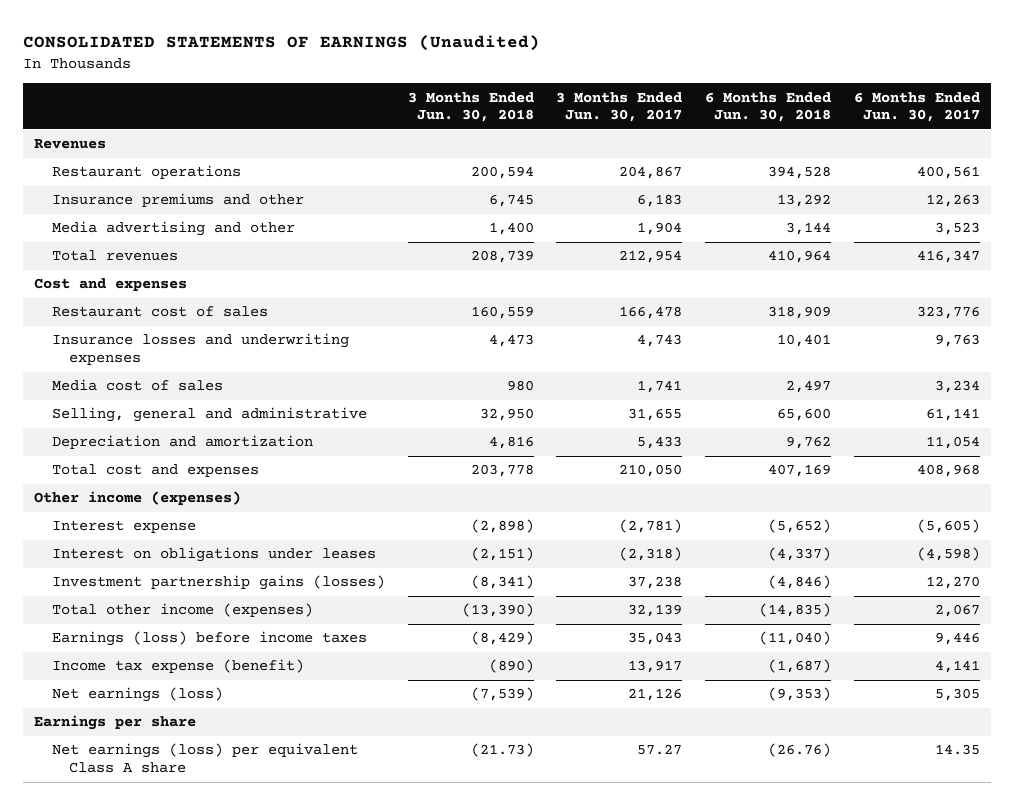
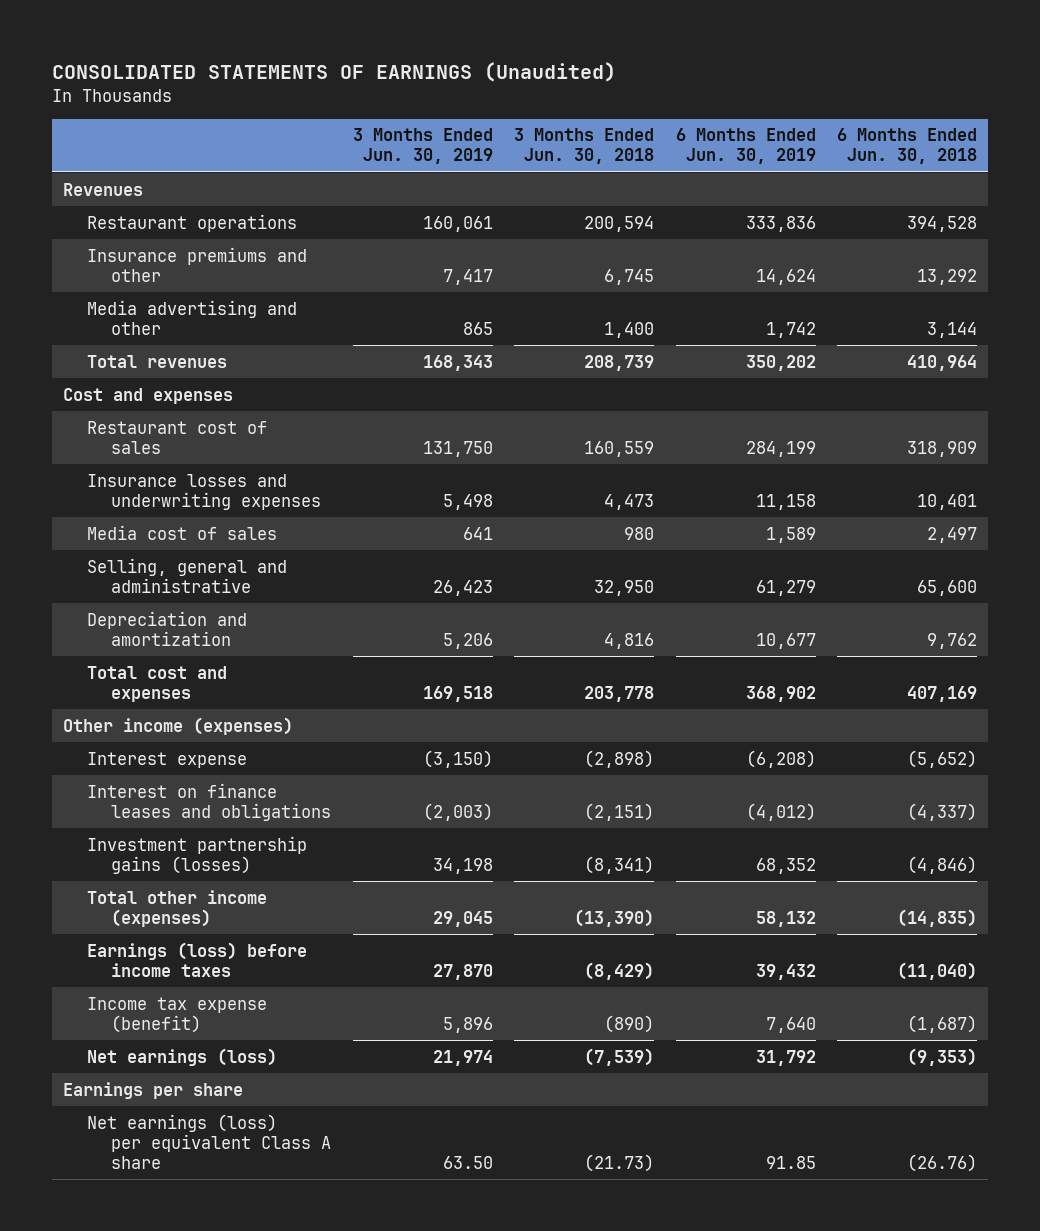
- | 3 Months Ended Jun. 30, 2018 | 3 Months Ended Jun. 30, 2017 | 6 Months Ended Jun. 30, 2018 | 6 Months Ended Jun. 30, 2017
+ | 3 Months Ended Jun. 30, 2019 | 3 Months Ended Jun. 30, 2018 | 6 Months Ended Jun. 30, 2019 | 6 Months Ended Jun. 30, 2018
- Interest on obligations under leases | (2,151) | (2,318) | (4,337) | (4,598)
+ Interest on finance leases and obligations | (2,003) | (2,151) | (4,012) | (4,337)

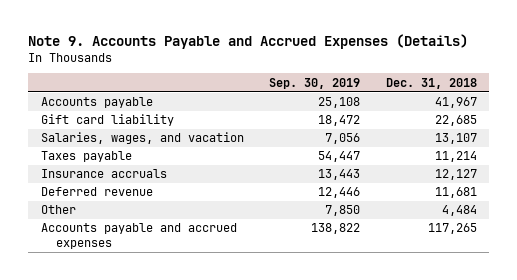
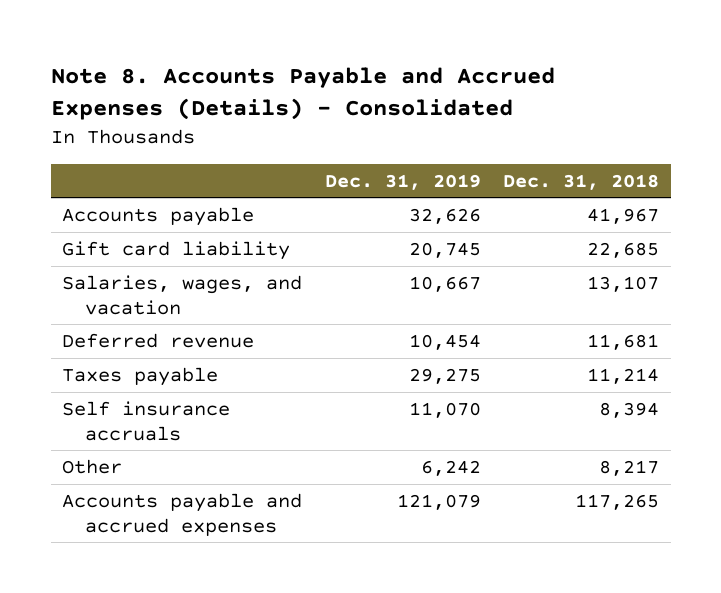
- Note 9. Accounts Payable and Accrued Expenses (Details)
+ Note 8. Accounts Payable and Accrued Expenses (Details) - Consolidated
- | Sep. 30, 2019 | Dec. 31, 2018
+ | Dec. 31, 2019 | Dec. 31, 2018
- Insurance accruals | 13,443 | 12,127
- Other | 7,850 | 4,484
moved down: Taxes payable | 29,275 | 11,214
+ Self insurance accruals | 11,070 | 8,394
+ Other | 6,242 | 8,217

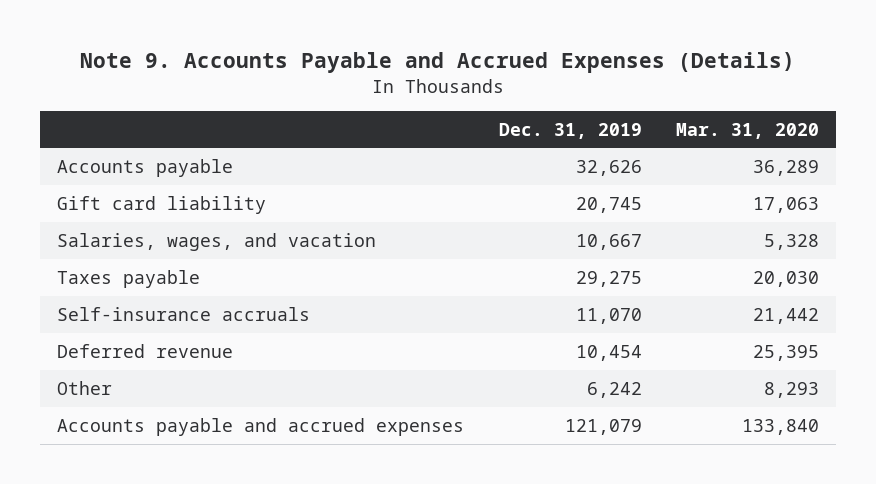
- Note 8. Accounts Payable and Accrued Expenses (Details) - Consolidated
+ Note 9. Accounts Payable and Accrued Expenses (Details)
- | Dec. 31, 2019 | Dec. 31, 2018
+ | Dec. 31, 2019 | Mar. 31, 2020
- Self insurance accruals | 11,070 | 8,394
+ Self-insurance accruals | 11,070 | 21,442
moved down: Deferred revenue | 10,454 | 25,395

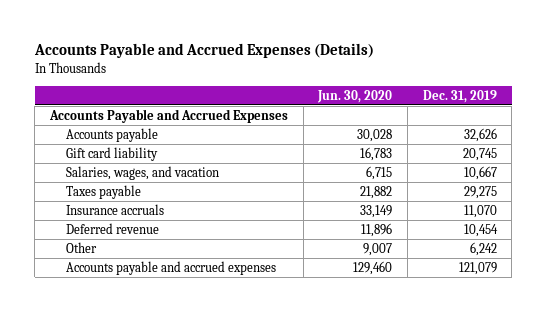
- Note 9. Accounts Payable and Accrued Expenses (Details)
+ Accounts Payable and Accrued Expenses (Details)
- | Dec. 31, 2019 | Mar. 31, 2020
+ | Jun. 30, 2020 | Dec. 31, 2019
+ Accounts Payable and Accrued Expenses
- Self-insurance accruals | 11,070 | 21,442
+ Insurance accruals | 33,149 | 11,070

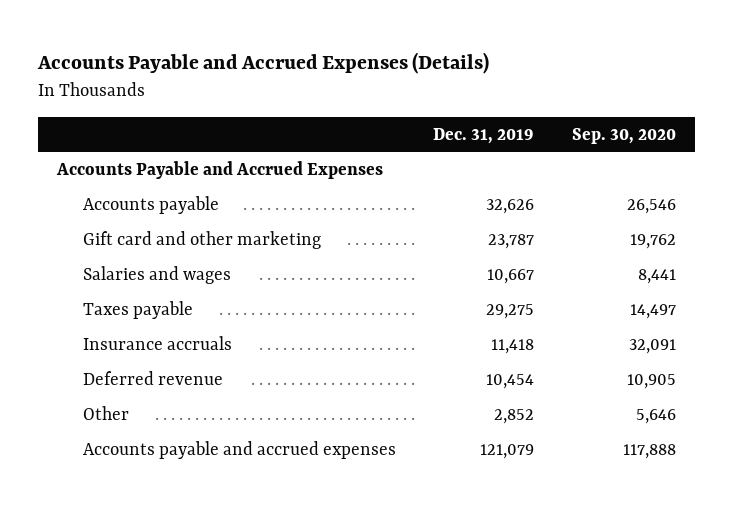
- | Jun. 30, 2020 | Dec. 31, 2019
+ | Dec. 31, 2019 | Sep. 30, 2020
- Gift card liability | 16,783 | 20,745
- Salaries, wages, and vacation | 6,715 | 10,667
+ Gift card and other marketing | 23,787 | 19,762
+ Salaries and wages | 10,667 | 8,441
- Insurance accruals | 33,149 | 11,070
+ Insurance accruals | 11,418 | 32,091
- Other | 9,007 | 6,242
+ Other | 2,852 | 5,646

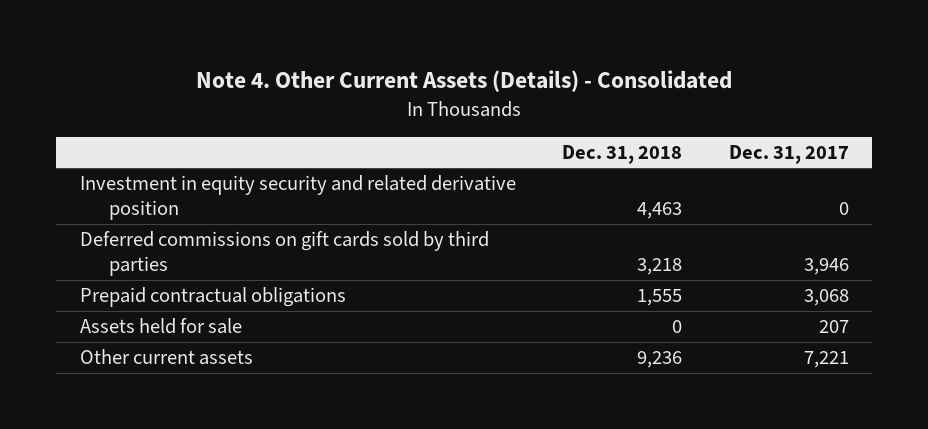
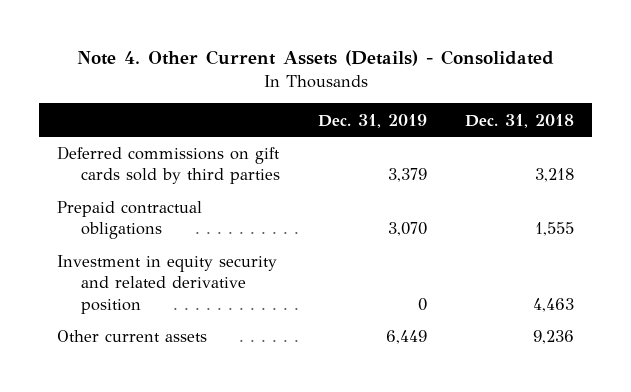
- | Dec. 31, 2018 | Dec. 31, 2017
+ | Dec. 31, 2019 | Dec. 31, 2018
- Assets held for sale | 0 | 207
moved down: Investment in equity security and related derivative position | 0 | 4,463

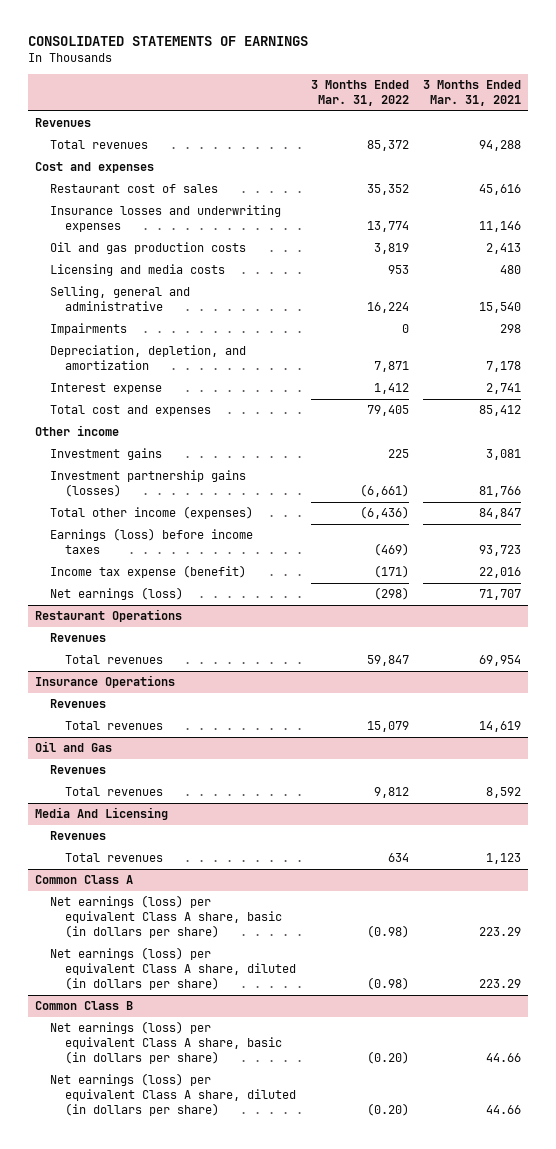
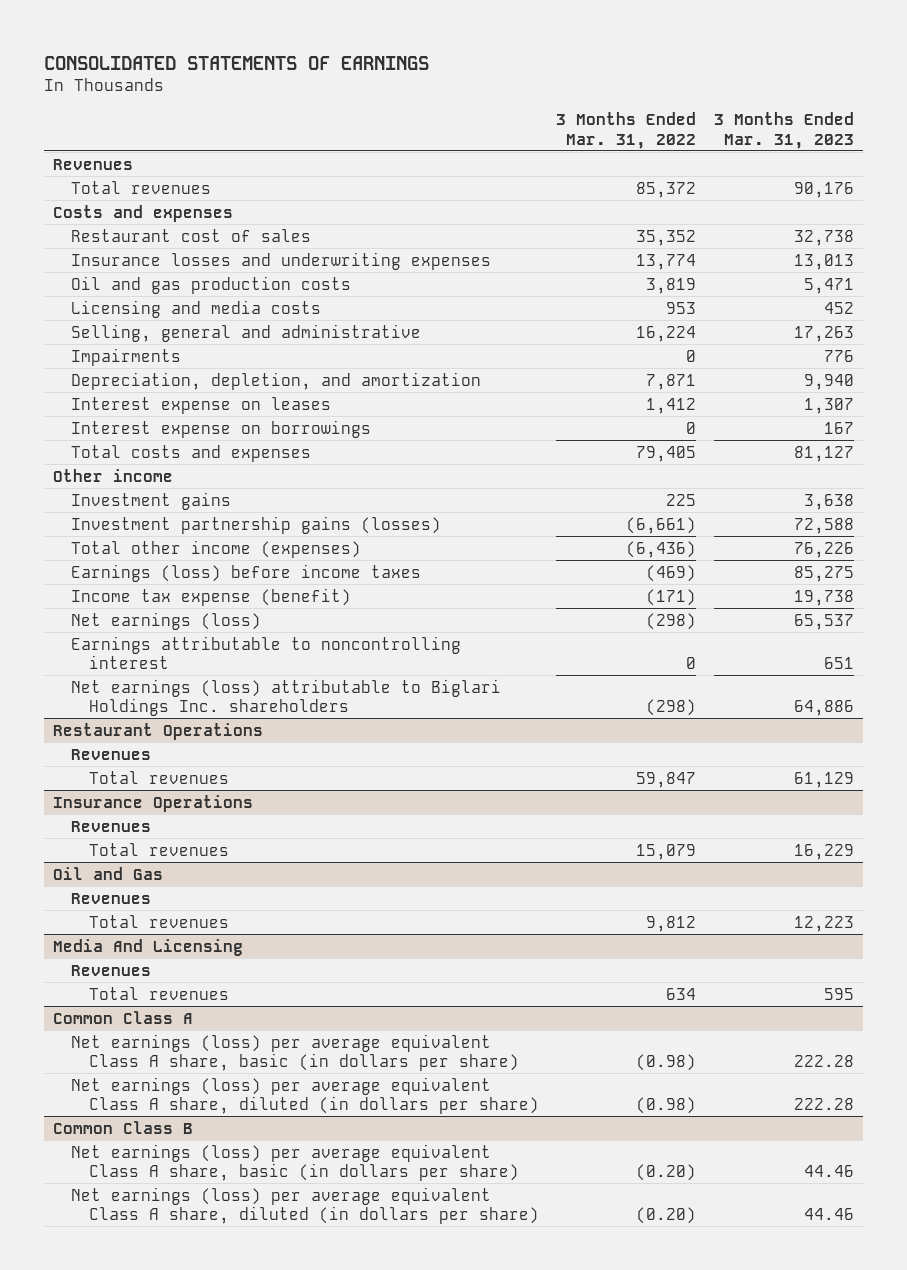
- | 3 Months Ended Mar. 31, 2022 | 3 Months Ended Mar. 31, 2021
+ | 3 Months Ended Mar. 31, 2022 | 3 Months Ended Mar. 31, 2023
- Cost and expenses
+ Costs and expenses
- Interest expense | 1,412 | 2,741
- Total cost and expenses | 79,405 | 85,412
+ Interest expense on leases | 1,412 | 1,307
+ Interest expense on borrowings | 0 | 167
+ Total costs and expenses | 79,405 | 81,127
+ Earnings attributable to noncontrolling interest | 0 | 651
+ Net earnings (loss) attributable to Biglari Holdings Inc. shareholders | (298) | 64,886
@ Common Class A
- Net earnings (loss) per equivalent Class A share, basic (in dollars per share) | (0.98) | 223.29
- Net earnings (loss) per equivalent Class A share, diluted (in dollars per share) | (0.98) | 223.29
+ Net earnings (loss) per average equivalent Class A share, basic (in dollars per share) | (0.98) | 222.28
+ Net earnings (loss) per average equivalent Class A share, diluted (in dollars per share) | (0.98) | 222.28
@ Common Class B
- Net earnings (loss) per equivalent Class A share, basic (in dollars per share) | (0.20) | 44.66
- Net earnings (loss) per equivalent Class A share, diluted (in dollars per share) | (0.20) | 44.66
+ Net earnings (loss) per average equivalent Class A share, basic (in dollars per share) | (0.20) | 44.46
+ Net earnings (loss) per average equivalent Class A share, diluted (in dollars per share) | (0.20) | 44.46

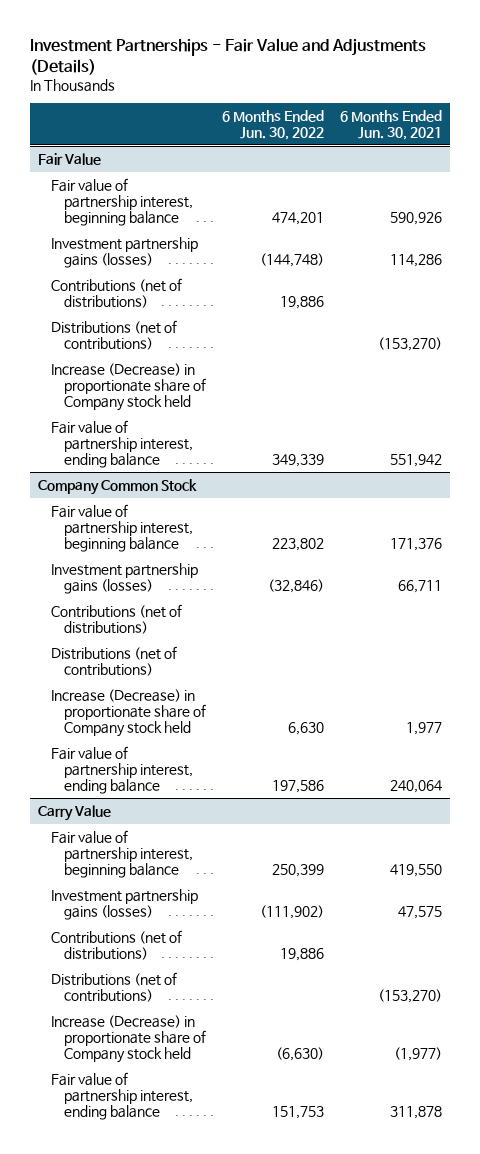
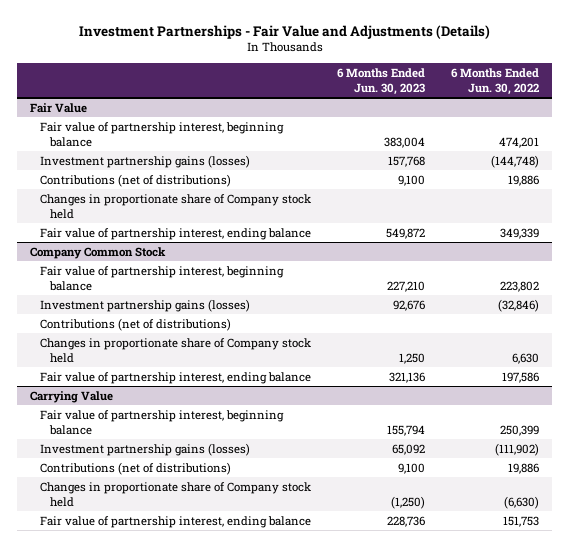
- | 6 Months Ended Jun. 30, 2022 | 6 Months Ended Jun. 30, 2021
+ | 6 Months Ended Jun. 30, 2023 | 6 Months Ended Jun. 30, 2022
@ Fair Value
- Distributions (net of contributions) | | (153,270)
- Increase (Decrease) in proportionate share of Company stock held
+ Changes in proportionate share of Company stock held
@ Company Common Stock
- Distributions (net of contributions)
- Increase (Decrease) in proportionate share of Company stock held | 6,630 | 1,977
+ Changes in proportionate share of Company stock held | 1,250 | 6,630
- Carry Value
+ Carrying Value
- Distributions (net of contributions) | | (153,270)
- Increase (Decrease) in proportionate share of Company stock held | (6,630) | (1,977)
+ Changes in proportionate share of Company stock held | (1,250) | (6,630)

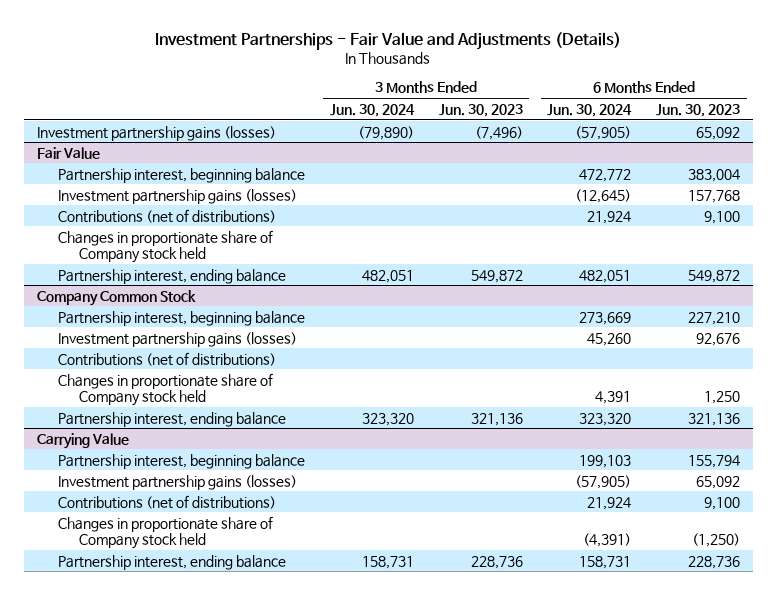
- | 6 Months Ended Jun. 30, 2023 | 6 Months Ended Jun. 30, 2022
+ | 3 Months Ended Jun. 30, 2024 | 3 Months Ended Jun. 30, 2023 | 6 Months Ended Jun. 30, 2024 | 6 Months Ended Jun. 30, 2023
+ Investment partnership gains (losses) | (79,890) | (7,496) | (57,905) | 65,092
@ Fair Value
- Fair value of partnership interest, beginning balance | 383,004 | 474,201
+ Partnership interest, beginning balance | | | 472,772 | 383,004
- Fair value of partnership interest, ending balance | 549,872 | 349,339
+ Partnership interest, ending balance | 482,051 | 549,872 | 482,051 | 549,872
@ Company Common Stock
- Fair value of partnership interest, beginning balance | 227,210 | 223,802
+ Partnership interest, beginning balance | | | 273,669 | 227,210
- Fair value of partnership interest, ending balance | 321,136 | 197,586
+ Partnership interest, ending balance | 323,320 | 321,136 | 323,320 | 321,136
@ Carrying Value
- Fair value of partnership interest, beginning balance | 155,794 | 250,399
+ Partnership interest, beginning balance | | | 199,103 | 155,794
- Fair value of partnership interest, ending balance | 228,736 | 151,753
+ Partnership interest, ending balance | 158,731 | 228,736 | 158,731 | 228,736

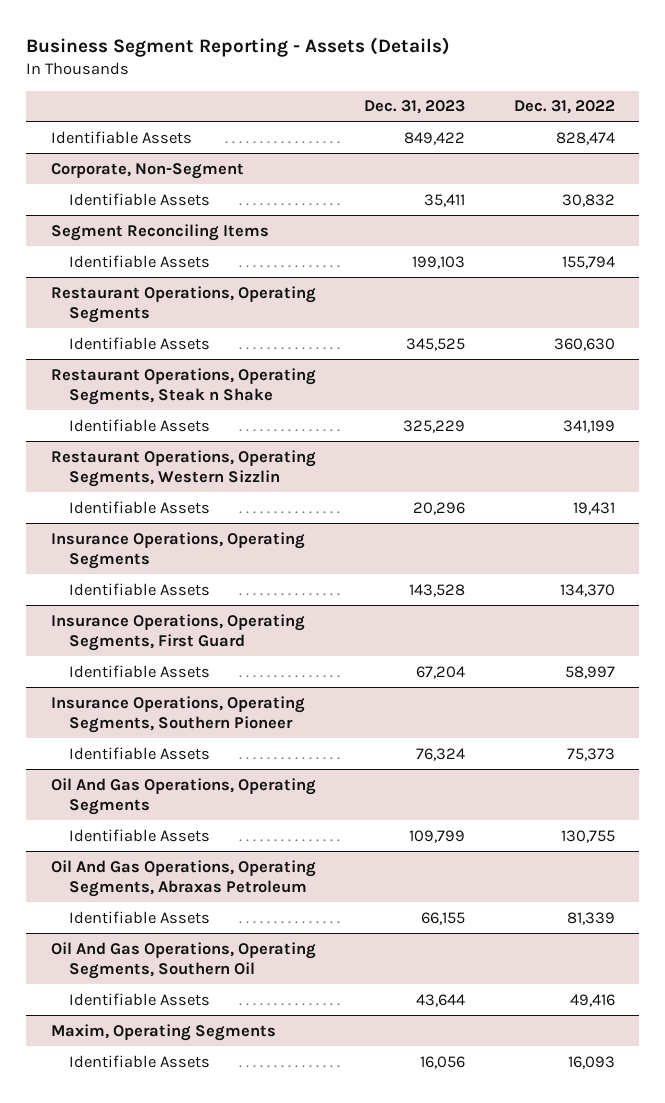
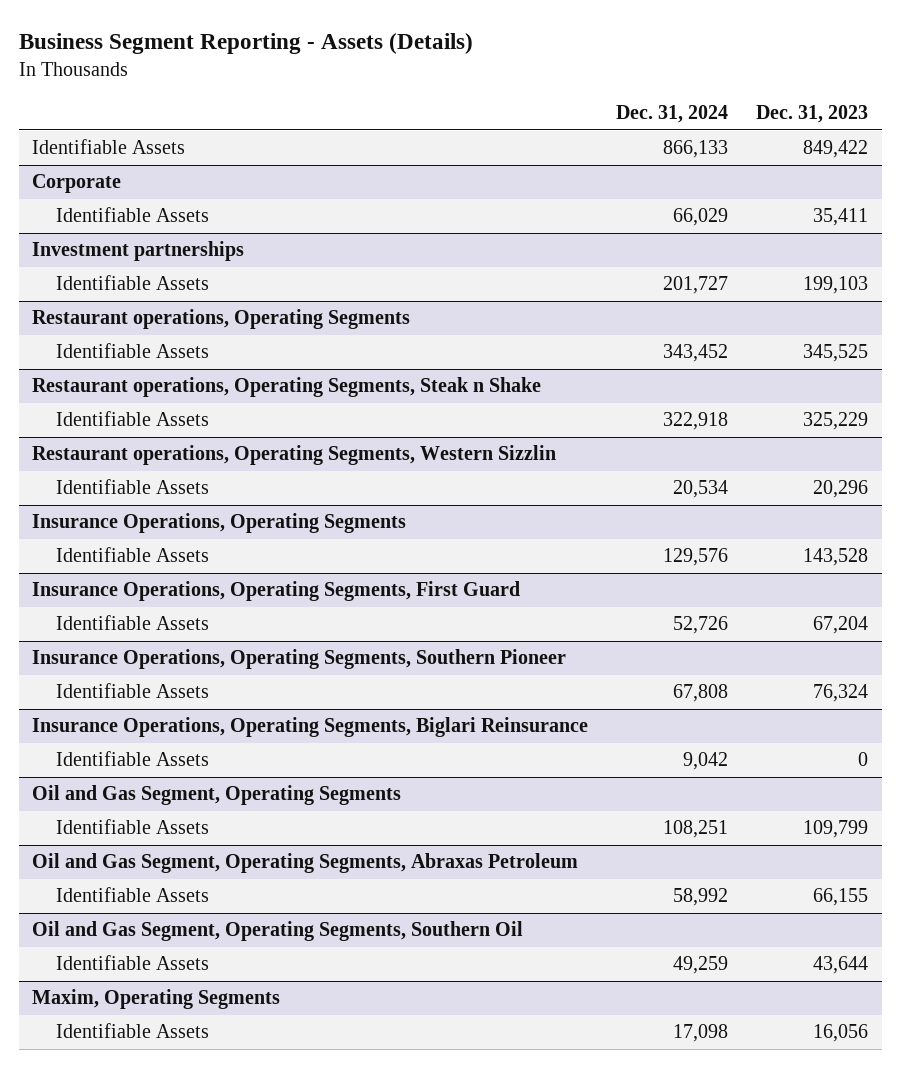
- | Dec. 31, 2023 | Dec. 31, 2022
+ | Dec. 31, 2024 | Dec. 31, 2023
- Corporate, Non-Segment
+ Corporate
- Segment Reconciling Items
+ Investment partnerships
- Restaurant Operations, Operating Segments
+ Restaurant operations, Operating Segments
- Restaurant Operations, Operating Segments, Steak n Shake
+ Restaurant operations, Operating Segments, Steak n Shake
- Restaurant Operations, Operating Segments, Western Sizzlin
+ Restaurant operations, Operating Segments, Western Sizzlin
- Oil And Gas Operations, Operating Segments
+ Insurance Operations, Operating Segments, Biglari Reinsurance
+ Identifiable Assets | 9,042 | 0
+ Oil and Gas Segment, Operating Segments
- Oil And Gas Operations, Operating Segments, Abraxas Petroleum
+ Oil and Gas Segment, Operating Segments, Abraxas Petroleum
- Oil And Gas Operations, Operating Segments, Southern Oil
+ Oil and Gas Segment, Operating Segments, Southern Oil

